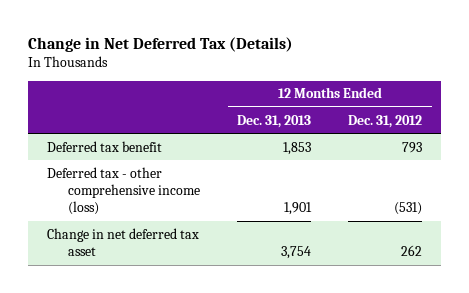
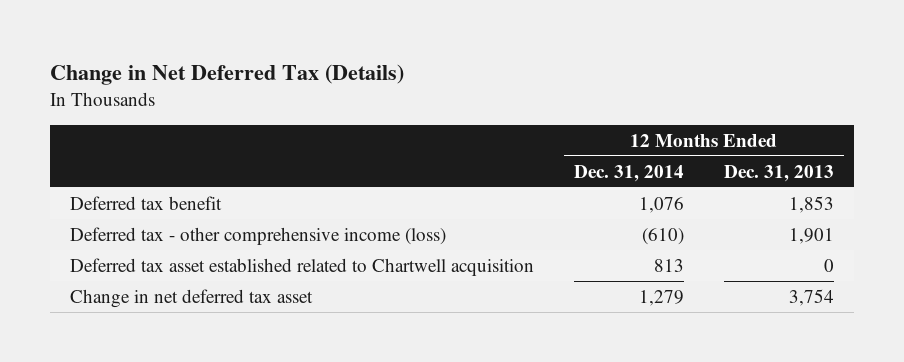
- | 12 Months Ended Dec. 31, 2013 | 12 Months Ended Dec. 31, 2012
+ | 12 Months Ended Dec. 31, 2014 | 12 Months Ended Dec. 31, 2013
+ Deferred tax asset established related to Chartwell acquisition | 813 | 0

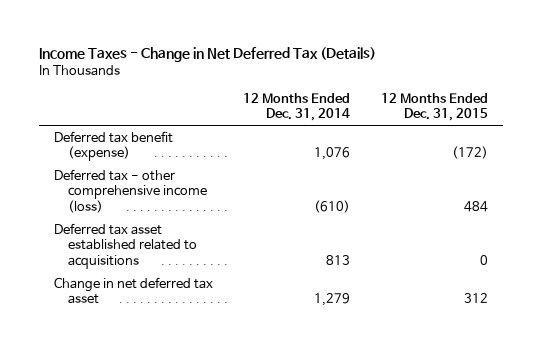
- Change in Net Deferred Tax (Details)
+ Income Taxes - Change in Net Deferred Tax (Details)
- | 12 Months Ended Dec. 31, 2014 | 12 Months Ended Dec. 31, 2013
+ | 12 Months Ended Dec. 31, 2014 | 12 Months Ended Dec. 31, 2015
- Deferred tax benefit | 1,076 | 1,853
+ Deferred tax benefit (expense) | 1,076 | (172)
- Deferred tax asset established related to Chartwell acquisition | 813 | 0
+ Deferred tax asset established related to acquisitions | 813 | 0

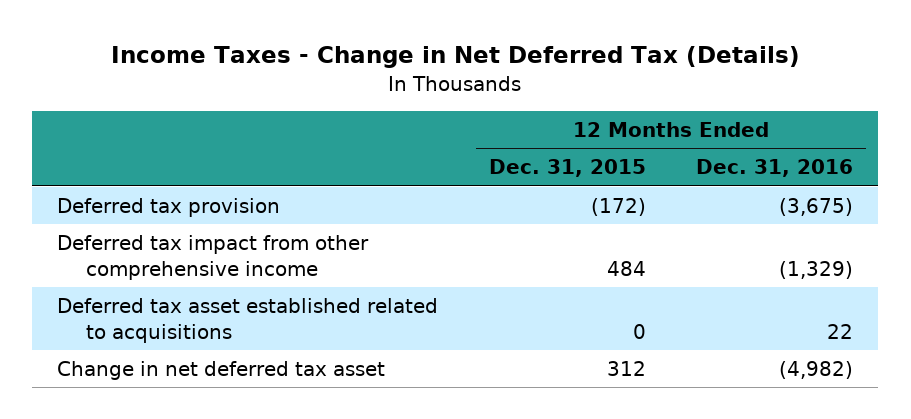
- | 12 Months Ended Dec. 31, 2014 | 12 Months Ended Dec. 31, 2015
+ | 12 Months Ended Dec. 31, 2015 | 12 Months Ended Dec. 31, 2016
- Deferred tax benefit (expense) | 1,076 | (172)
- Deferred tax - other comprehensive income (loss) | (610) | 484
+ Deferred tax provision | (172) | (3,675)
+ Deferred tax impact from other comprehensive income | 484 | (1,329)

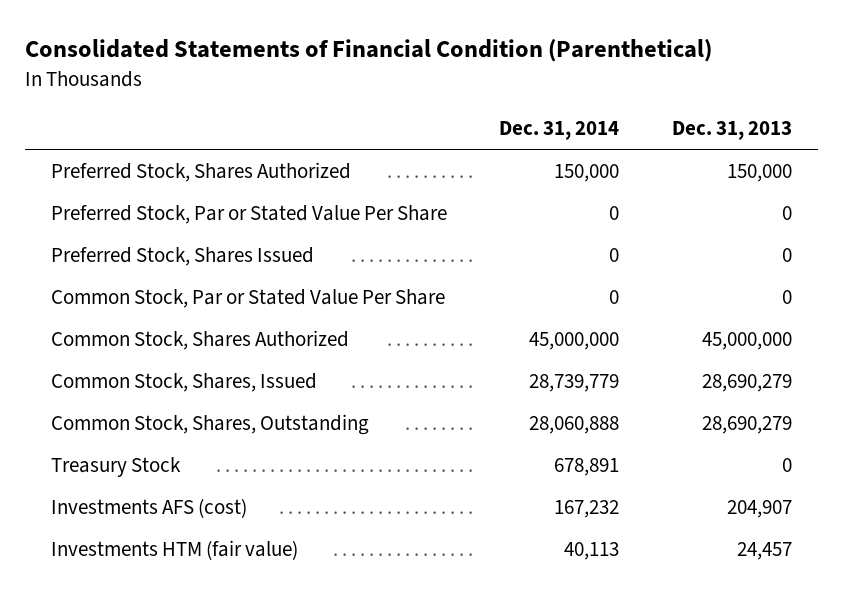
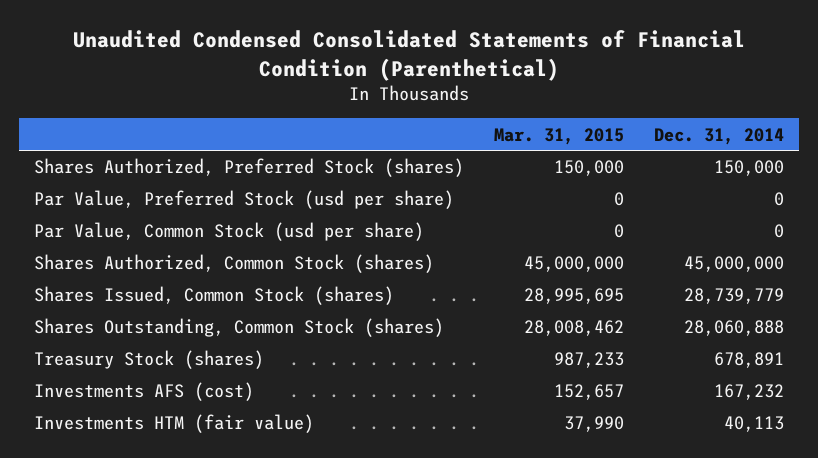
- Consolidated Statements of Financial Condition (Parenthetical)
+ Unaudited Condensed Consolidated Statements of Financial Condition (Parenthetical)
- | Dec. 31, 2014 | Dec. 31, 2013
+ | Mar. 31, 2015 | Dec. 31, 2014
- Preferred Stock, Shares Authorized | 150,000 | 150,000
- Preferred Stock, Par or Stated Value Per Share | 0 | 0
- Preferred Stock, Shares Issued | 0 | 0
- Common Stock, Par or Stated Value Per Share | 0 | 0
- Common Stock, Shares Authorized | 45,000,000 | 45,000,000
- Common Stock, Shares, Issued | 28,739,779 | 28,690,279
- Common Stock, Shares, Outstanding | 28,060,888 | 28,690,279
- Treasury Stock | 678,891 | 0
+ Shares Authorized, Preferred Stock (shares) | 150,000 | 150,000
+ Par Value, Preferred Stock (usd per share) | 0 | 0
+ Par Value, Common Stock (usd per share) | 0 | 0
+ Shares Authorized, Common Stock (shares) | 45,000,000 | 45,000,000
+ Shares Issued, Common Stock (shares) | 28,995,695 | 28,739,779
+ Shares Outstanding, Common Stock (shares) | 28,008,462 | 28,060,888
+ Treasury Stock (shares) | 987,233 | 678,891

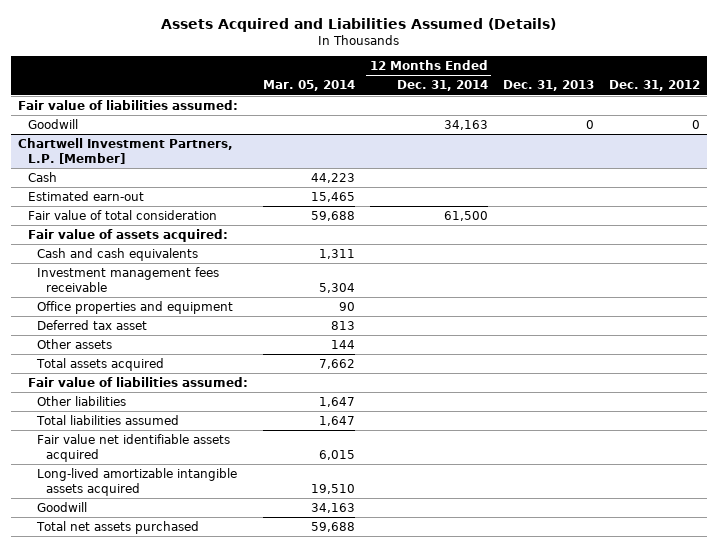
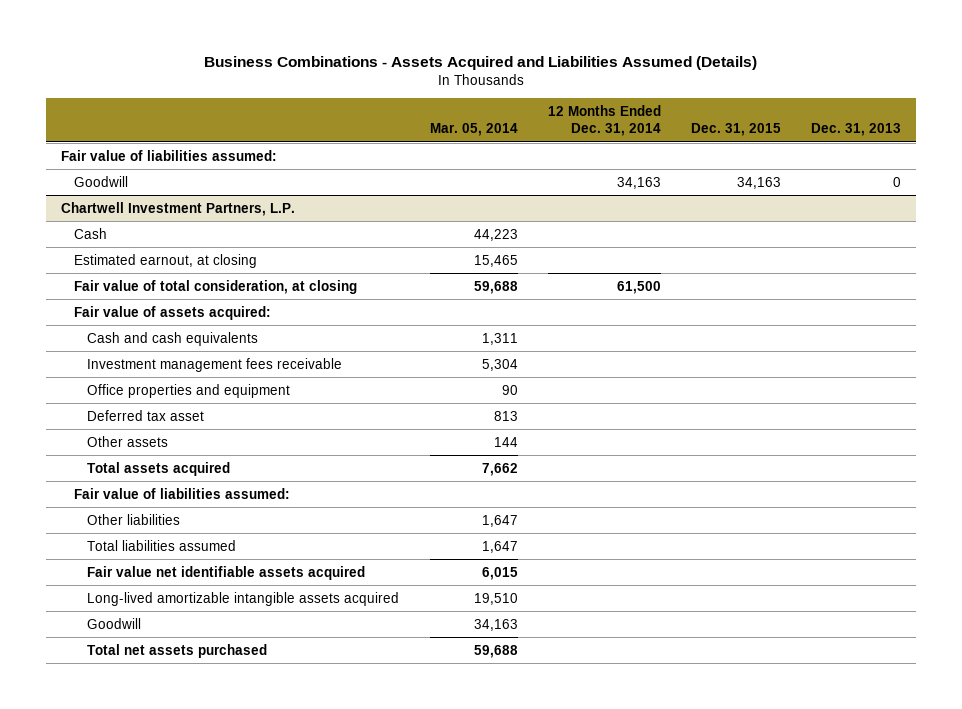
- Assets Acquired and Liabilities Assumed (Details)
+ Business Combinations - Assets Acquired and Liabilities Assumed (Details)
- | Mar. 05, 2014 | 12 Months Ended Dec. 31, 2014 | Dec. 31, 2013 | Dec. 31, 2012
+ | Mar. 05, 2014 | 12 Months Ended Dec. 31, 2014 | Dec. 31, 2015 | Dec. 31, 2013
- Chartwell Investment Partners, L.P. [Member]
+ Chartwell Investment Partners, L.P.
- Estimated earn-out | 15,465 | | |
- Fair value of total consideration | 59,688 | 61,500 | |
+ Estimated earnout, at closing | 15,465 | | |
+ Fair value of total consideration, at closing | 59,688 | 61,500 | |

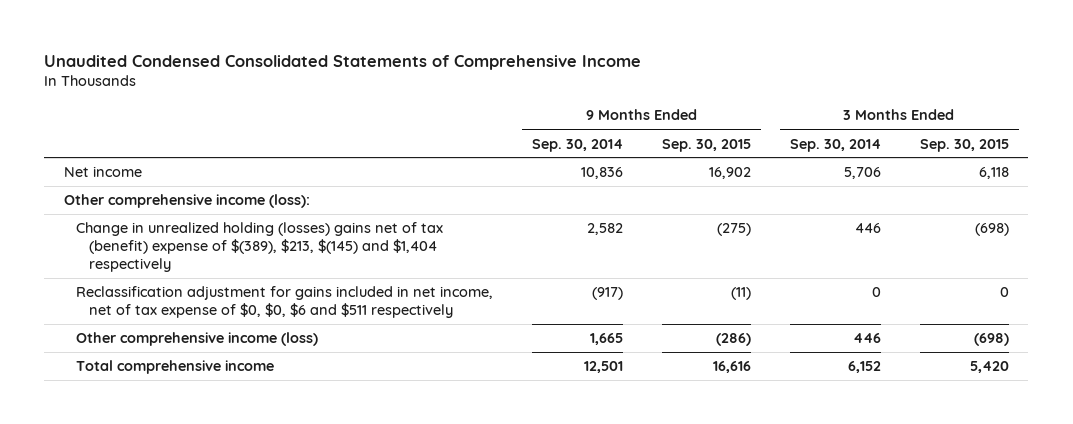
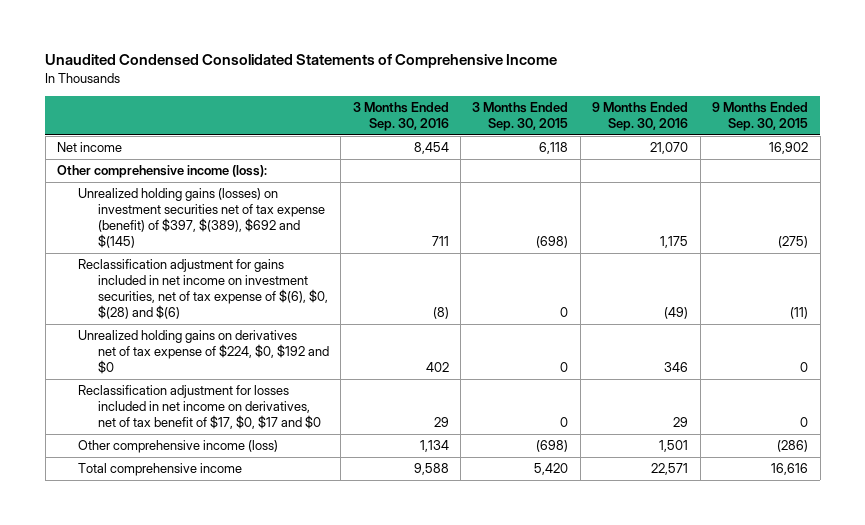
- | 9 Months Ended Sep. 30, 2014 | 9 Months Ended Sep. 30, 2015 | 3 Months Ended Sep. 30, 2014 | 3 Months Ended Sep. 30, 2015
+ | 3 Months Ended Sep. 30, 2016 | 3 Months Ended Sep. 30, 2015 | 9 Months Ended Sep. 30, 2016 | 9 Months Ended Sep. 30, 2015
- Change in unrealized holding (losses) gains net of tax (benefit) expense of $(389), $213, $(145) and $1,404 respectively | 2,582 | (275) | 446 | (698)
- Reclassification adjustment for gains included in net income, net of tax expense of $0, $0, $6 and $511 respectively | (917) | (11) | 0 | 0
+ Unrealized holding gains (losses) on investment securities net of tax expense (benefit) of $397, $(389), $692 and $(145) | 711 | (698) | 1,175 | (275)
+ Reclassification adjustment for gains included in net income on investment securities, net of tax expense of $(6), $0, $(28) and $(6) | (8) | 0 | (49) | (11)
+ Unrealized holding gains on derivatives net of tax expense of $224, $0, $192 and $0 | 402 | 0 | 346 | 0
+ Reclassification adjustment for losses included in net income on derivatives, net of tax benefit of $17, $0, $17 and $0 | 29 | 0 | 29 | 0

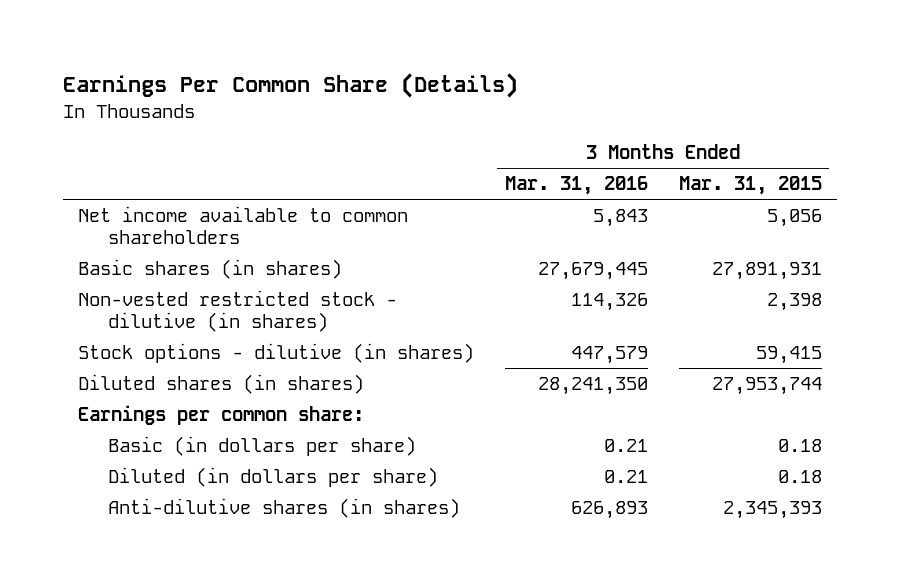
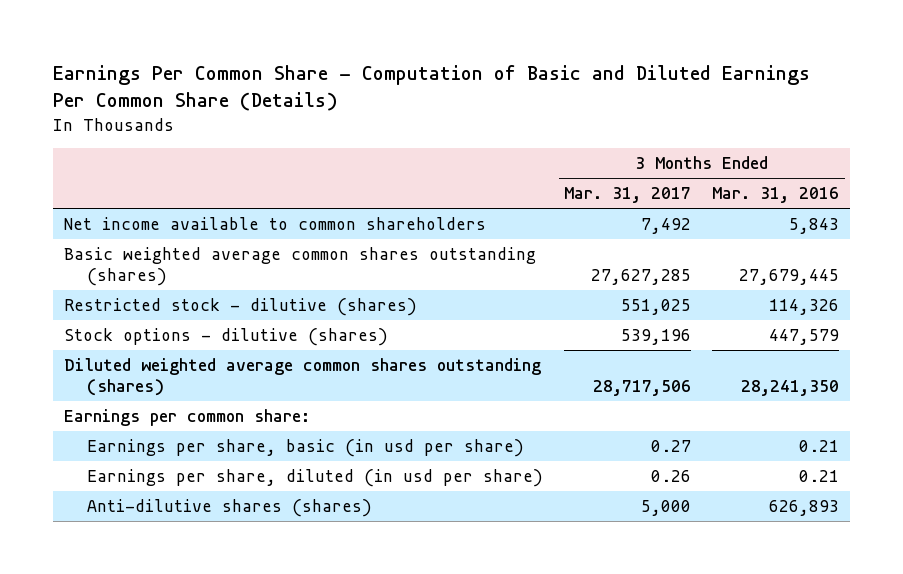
- Earnings Per Common Share (Details)
+ Earnings Per Common Share - Computation of Basic and Diluted Earnings Per Common Share (Details)
- | 3 Months Ended Mar. 31, 2016 | 3 Months Ended Mar. 31, 2015
+ | 3 Months Ended Mar. 31, 2017 | 3 Months Ended Mar. 31, 2016
- Basic shares (in shares) | 27,679,445 | 27,891,931
- Non-vested restricted stock - dilutive (in shares) | 114,326 | 2,398
- Stock options - dilutive (in shares) | 447,579 | 59,415
- Diluted shares (in shares) | 28,241,350 | 27,953,744
+ Basic weighted average common shares outstanding (shares) | 27,627,285 | 27,679,445
+ Restricted stock - dilutive (shares) | 551,025 | 114,326
+ Stock options - dilutive (shares) | 539,196 | 447,579
+ Diluted weighted average common shares outstanding (shares) | 28,717,506 | 28,241,350
- Basic (in dollars per share) | 0.21 | 0.18
- Diluted (in dollars per share) | 0.21 | 0.18
- Anti-dilutive shares (in shares) | 626,893 | 2,345,393
+ Earnings per share, basic (in usd per share) | 0.27 | 0.21
+ Earnings per share, diluted (in usd per share) | 0.26 | 0.21
+ Anti-dilutive shares (shares) | 5,000 | 626,893

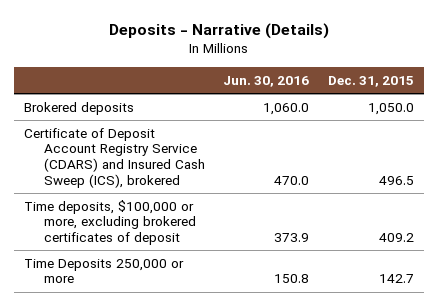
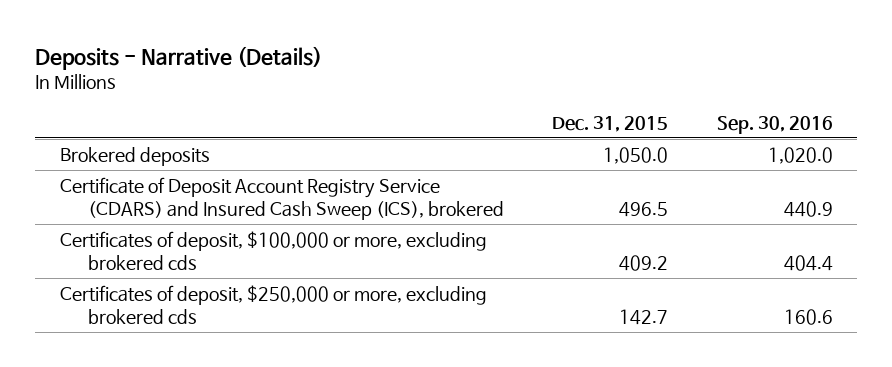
- | Jun. 30, 2016 | Dec. 31, 2015
+ | Dec. 31, 2015 | Sep. 30, 2016
- Time deposits, $100,000 or more, excluding brokered certificates of deposit | 373.9 | 409.2
- Time Deposits 250,000 or more | 150.8 | 142.7
+ Certificates of deposit, $100,000 or more, excluding brokered cds | 409.2 | 404.4
+ Certificates of deposit, $250,000 or more, excluding brokered cds | 142.7 | 160.6

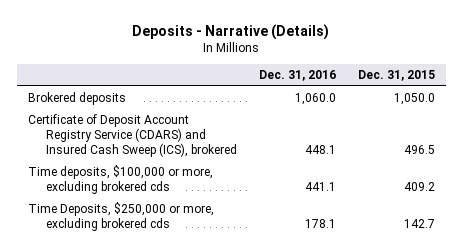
- | Dec. 31, 2015 | Sep. 30, 2016
+ | Dec. 31, 2016 | Dec. 31, 2015
- Certificates of deposit, $100,000 or more, excluding brokered cds | 409.2 | 404.4
- Certificates of deposit, $250,000 or more, excluding brokered cds | 142.7 | 160.6
+ Time deposits, $100,000 or more, excluding brokered cds | 441.1 | 409.2
+ Time Deposits, $250,000 or more, excluding brokered cds | 178.1 | 142.7

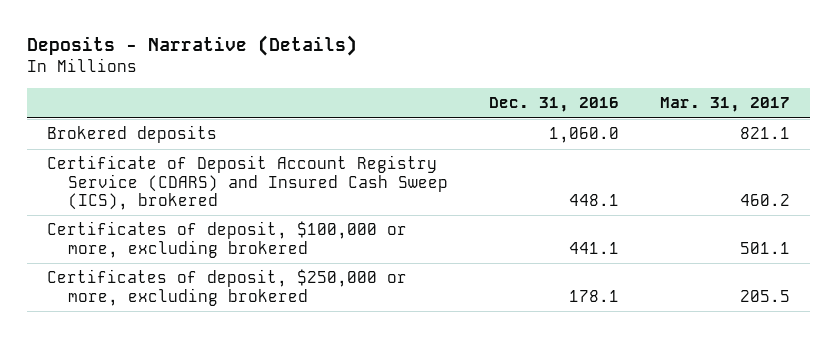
- | Dec. 31, 2016 | Dec. 31, 2015
+ | Dec. 31, 2016 | Mar. 31, 2017
- Time deposits, $100,000 or more, excluding brokered cds | 441.1 | 409.2
- Time Deposits, $250,000 or more, excluding brokered cds | 178.1 | 142.7
+ Certificates of deposit, $100,000 or more, excluding brokered | 441.1 | 501.1
+ Certificates of deposit, $250,000 or more, excluding brokered | 178.1 | 205.5

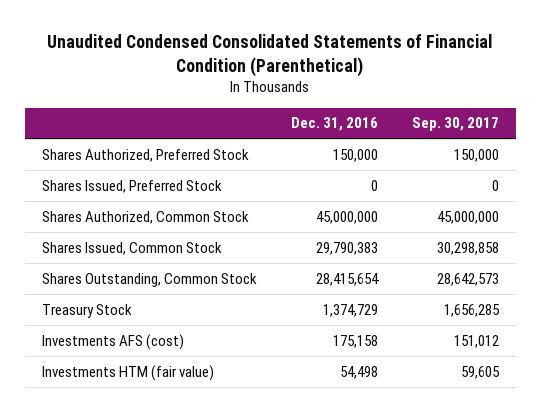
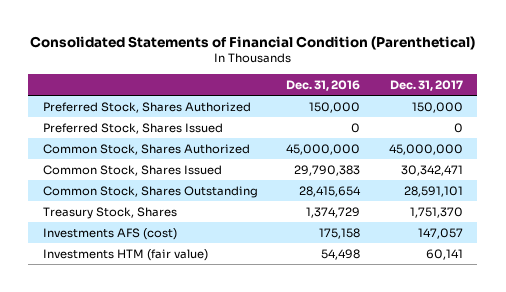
- Unaudited Condensed Consolidated Statements of Financial Condition (Parenthetical)
+ Consolidated Statements of Financial Condition (Parenthetical)
- | Dec. 31, 2016 | Sep. 30, 2017
+ | Dec. 31, 2016 | Dec. 31, 2017
- Shares Authorized, Preferred Stock | 150,000 | 150,000
- Shares Issued, Preferred Stock | 0 | 0
- Shares Authorized, Common Stock | 45,000,000 | 45,000,000
- Shares Issued, Common Stock | 29,790,383 | 30,298,858
- Shares Outstanding, Common Stock | 28,415,654 | 28,642,573
- Treasury Stock | 1,374,729 | 1,656,285
+ Preferred Stock, Shares Authorized | 150,000 | 150,000
+ Preferred Stock, Shares Issued | 0 | 0
+ Common Stock, Shares Authorized | 45,000,000 | 45,000,000
+ Common Stock, Shares Issued | 29,790,383 | 30,342,471
+ Common Stock, Shares Outstanding | 28,415,654 | 28,591,101
+ Treasury Stock, Shares | 1,374,729 | 1,751,370

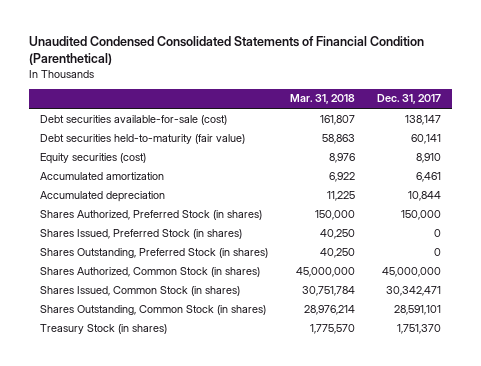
- Consolidated Statements of Financial Condition (Parenthetical)
+ Unaudited Condensed Consolidated Statements of Financial Condition (Parenthetical)
- | Dec. 31, 2016 | Dec. 31, 2017
+ | Mar. 31, 2018 | Dec. 31, 2017
- Preferred Stock, Shares Authorized | 150,000 | 150,000
- Preferred Stock, Shares Issued | 0 | 0
- Common Stock, Shares Authorized | 45,000,000 | 45,000,000
- Common Stock, Shares Issued | 29,790,383 | 30,342,471
- Common Stock, Shares Outstanding | 28,415,654 | 28,591,101
- Treasury Stock, Shares | 1,374,729 | 1,751,370
- Investments AFS (cost) | 175,158 | 147,057
- Investments HTM (fair value) | 54,498 | 60,141
+ Debt securities available-for-sale (cost) | 161,807 | 138,147
+ Debt securities held-to-maturity (fair value) | 58,863 | 60,141
+ Equity securities (cost) | 8,976 | 8,910
+ Accumulated amortization | 6,922 | 6,461
+ Accumulated depreciation | 11,225 | 10,844
+ Shares Authorized, Preferred Stock (in shares) | 150,000 | 150,000
+ Shares Issued, Preferred Stock (in shares) | 40,250 | 0
+ Shares Outstanding, Preferred Stock (in shares) | 40,250 | 0
+ Shares Authorized, Common Stock (in shares) | 45,000,000 | 45,000,000
+ Shares Issued, Common Stock (in shares) | 30,751,784 | 30,342,471
+ Shares Outstanding, Common Stock (in shares) | 28,976,214 | 28,591,101
+ Treasury Stock (in shares) | 1,775,570 | 1,751,370

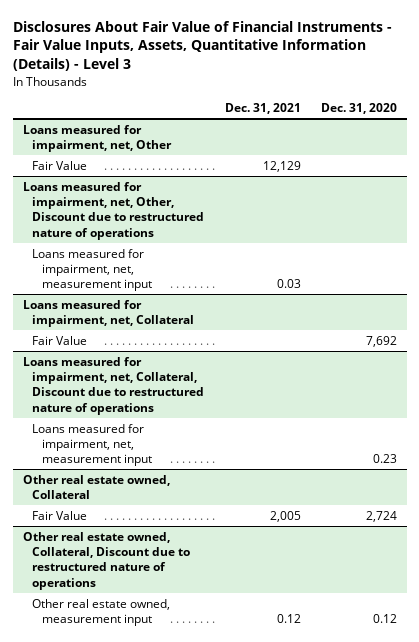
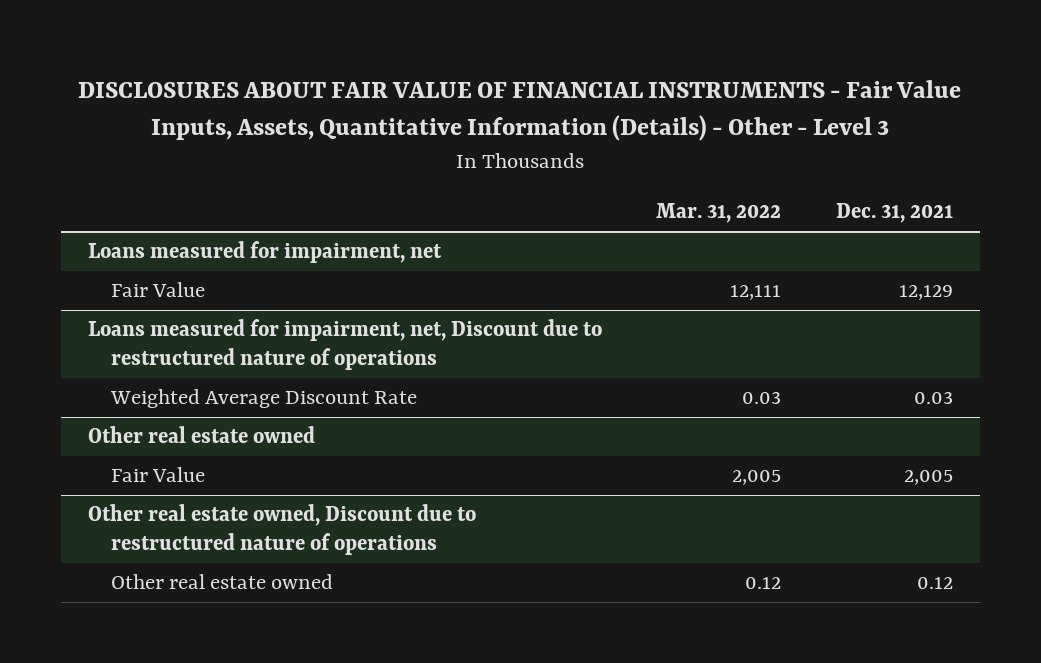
- Disclosures About Fair Value of Financial Instruments - Fair Value Inputs, Assets, Quantitative Information (Details) - Level 3
+ DISCLOSURES ABOUT FAIR VALUE OF FINANCIAL INSTRUMENTS - Fair Value Inputs, Assets, Quantitative Information (Details) - Other - Level 3
- | Dec. 31, 2021 | Dec. 31, 2020
+ | Mar. 31, 2022 | Dec. 31, 2021
- Loans measured for impairment, net, Other
+ Loans measured for impairment, net
- Loans measured for impairment, net, Other, Discount due to restructured nature of operations
- Loans measured for impairment, net, measurement input | 0.03 |
- Loans measured for impairment, net, Collateral
- Fair Value | | 7,692
- Loans measured for impairment, net, Collateral, Discount due to restructured nature of operations
- Loans measured for impairment, net, measurement input | | 0.23
- Other real estate owned, Collateral
+ Loans measured for impairment, net, Discount due to restructured nature of operations
+ Weighted Average Discount Rate | 0.03 | 0.03
+ Other real estate owned
- Other real estate owned, Collateral, Discount due to restructured nature of operations
- Other real estate owned, measurement input | 0.12 | 0.12
+ Other real estate owned, Discount due to restructured nature of operations
+ Other real estate owned | 0.12 | 0.12

